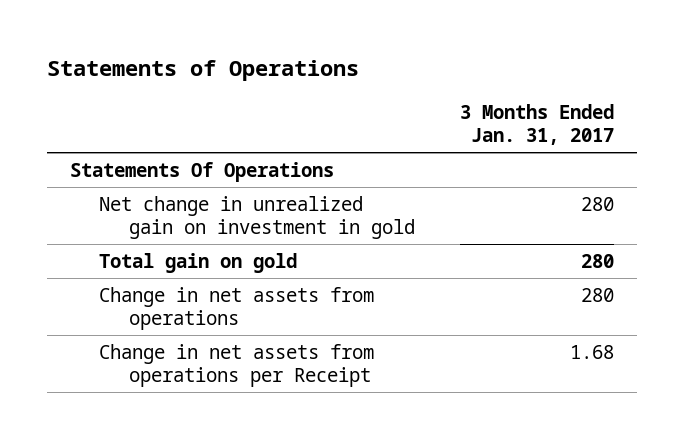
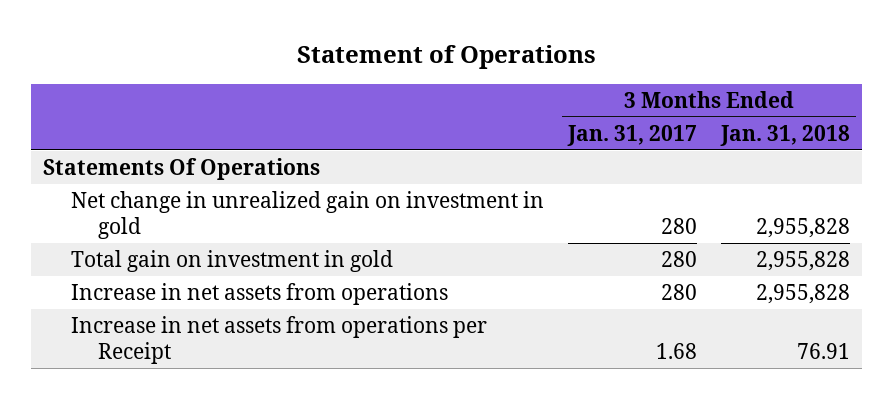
- Statements of Operations
+ Statement of Operations
- | 3 Months Ended Jan. 31, 2017
+ | 3 Months Ended Jan. 31, 2017 | 3 Months Ended Jan. 31, 2018
- Total gain on gold | 280
- Change in net assets from operations | 280
- Change in net assets from operations per Receipt | 1.68
+ Total gain on investment in gold | 280 | 2,955,828
+ Increase in net assets from operations | 280 | 2,955,828
+ Increase in net assets from operations per Receipt | 1.68 | 76.91

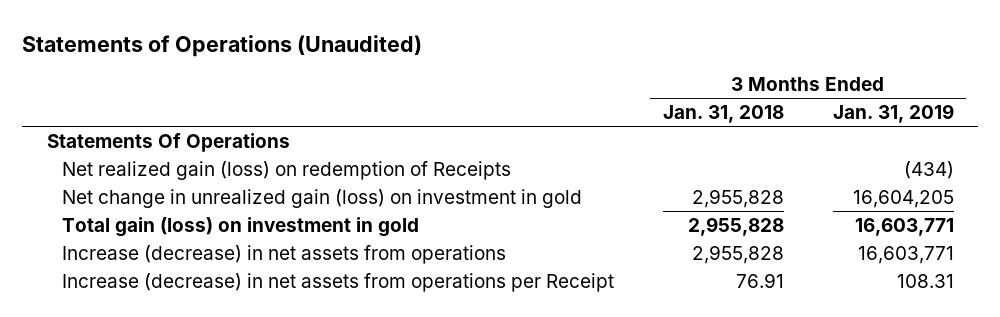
- Statement of Operations
+ Statements of Operations (Unaudited)
- | 3 Months Ended Jan. 31, 2017 | 3 Months Ended Jan. 31, 2018
+ | 3 Months Ended Jan. 31, 2018 | 3 Months Ended Jan. 31, 2019
- Net change in unrealized gain on investment in gold | 280 | 2,955,828
- Total gain on investment in gold | 280 | 2,955,828
- Increase in net assets from operations | 280 | 2,955,828
- Increase in net assets from operations per Receipt | 1.68 | 76.91
+ Net realized gain (loss) on redemption of Receipts | | (434)
+ Net change in unrealized gain (loss) on investment in gold | 2,955,828 | 16,604,205
+ Total gain (loss) on investment in gold | 2,955,828 | 16,603,771
+ Increase (decrease) in net assets from operations | 2,955,828 | 16,603,771
+ Increase (decrease) in net assets from operations per Receipt | 76.91 | 108.31

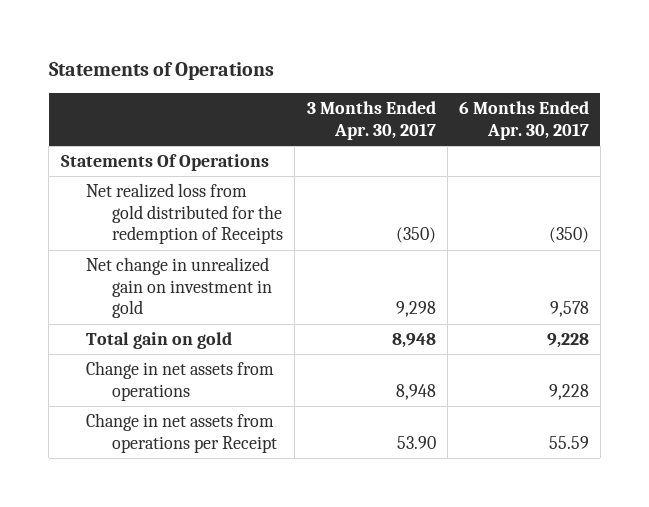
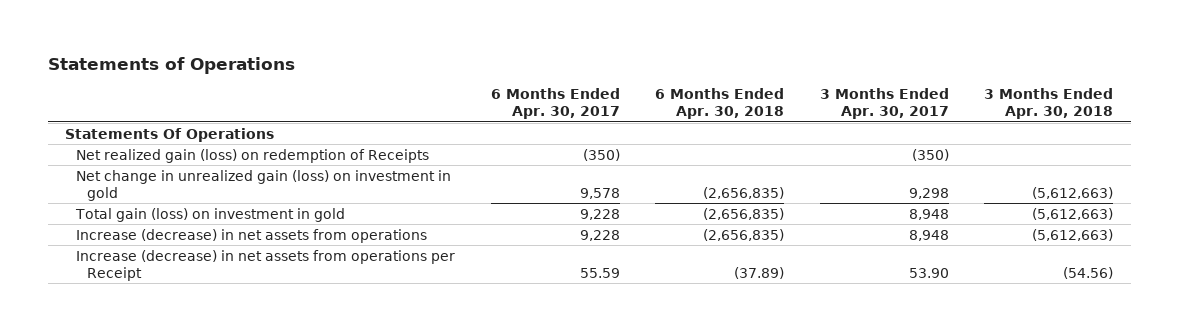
- | 3 Months Ended Apr. 30, 2017 | 6 Months Ended Apr. 30, 2017
+ | 6 Months Ended Apr. 30, 2017 | 6 Months Ended Apr. 30, 2018 | 3 Months Ended Apr. 30, 2017 | 3 Months Ended Apr. 30, 2018
- Net realized loss from gold distributed for the redemption of Receipts | (350) | (350)
- Net change in unrealized gain on investment in gold | 9,298 | 9,578
- Total gain on gold | 8,948 | 9,228
- Change in net assets from operations | 8,948 | 9,228
- Change in net assets from operations per Receipt | 53.90 | 55.59
+ Net realized gain (loss) on redemption of Receipts | (350) | | (350) |
+ Net change in unrealized gain (loss) on investment in gold | 9,578 | (2,656,835) | 9,298 | (5,612,663)
+ Total gain (loss) on investment in gold | 9,228 | (2,656,835) | 8,948 | (5,612,663)
+ Increase (decrease) in net assets from operations | 9,228 | (2,656,835) | 8,948 | (5,612,663)
+ Increase (decrease) in net assets from operations per Receipt | 55.59 | (37.89) | 53.90 | (54.56)

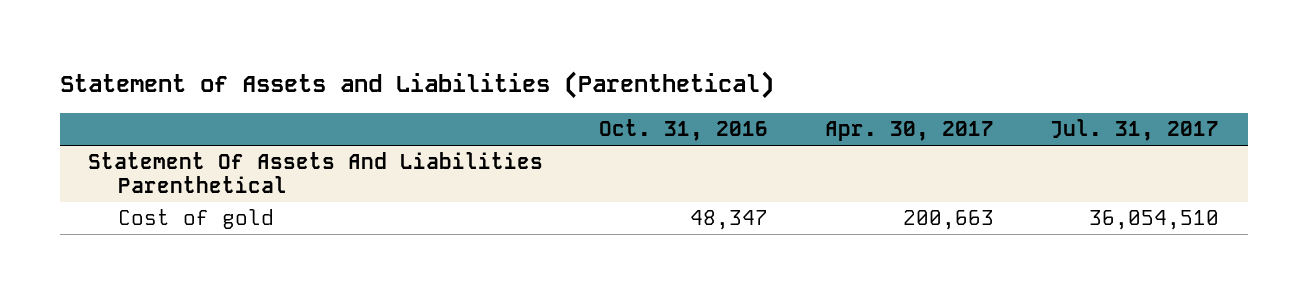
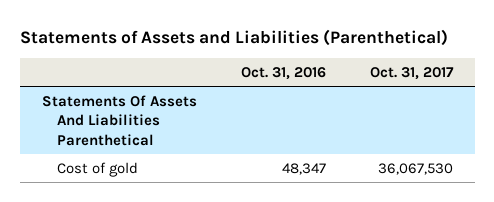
- Statement of Assets and Liabilities (Parenthetical)
+ Statements of Assets and Liabilities (Parenthetical)
- | Oct. 31, 2016 | Apr. 30, 2017 | Jul. 31, 2017
+ | Oct. 31, 2016 | Oct. 31, 2017
- Statement Of Assets And Liabilities Parenthetical
+ Statements Of Assets And Liabilities Parenthetical

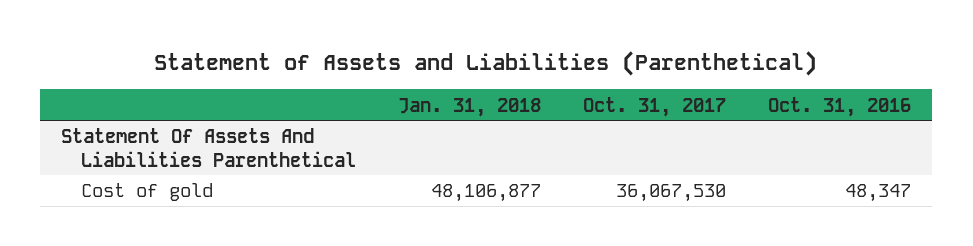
- Statements of Assets and Liabilities (Parenthetical)
+ Statement of Assets and Liabilities (Parenthetical)
- | Oct. 31, 2016 | Oct. 31, 2017
+ | Jan. 31, 2018 | Oct. 31, 2017 | Oct. 31, 2016
- Statements Of Assets And Liabilities Parenthetical
+ Statement Of Assets And Liabilities Parenthetical

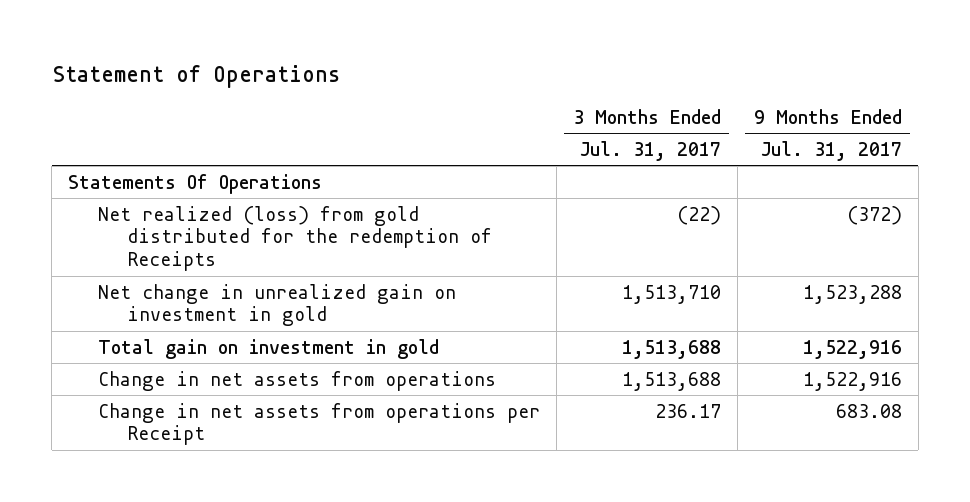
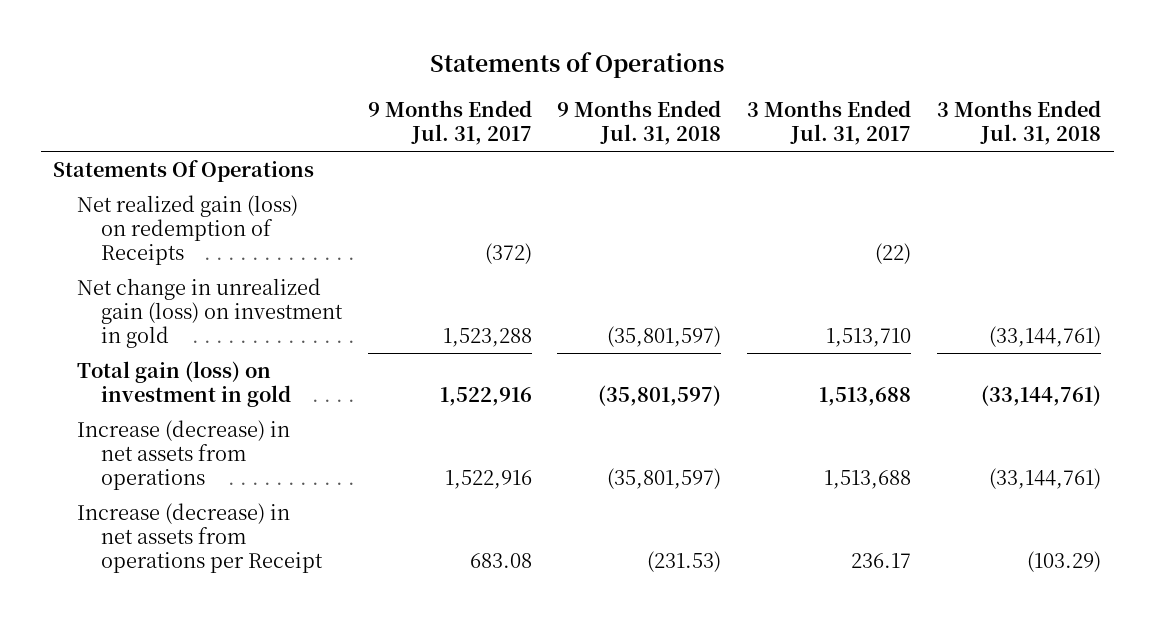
- Statement of Operations
+ Statements of Operations
- | 3 Months Ended Jul. 31, 2017 | 9 Months Ended Jul. 31, 2017
+ | 9 Months Ended Jul. 31, 2017 | 9 Months Ended Jul. 31, 2018 | 3 Months Ended Jul. 31, 2017 | 3 Months Ended Jul. 31, 2018
- Net realized (loss) from gold distributed for the redemption of Receipts | (22) | (372)
- Net change in unrealized gain on investment in gold | 1,513,710 | 1,523,288
- Total gain on investment in gold | 1,513,688 | 1,522,916
- Change in net assets from operations | 1,513,688 | 1,522,916
- Change in net assets from operations per Receipt | 236.17 | 683.08
+ Net realized gain (loss) on redemption of Receipts | (372) | | (22) |
+ Net change in unrealized gain (loss) on investment in gold | 1,523,288 | (35,801,597) | 1,513,710 | (33,144,761)
+ Total gain (loss) on investment in gold | 1,522,916 | (35,801,597) | 1,513,688 | (33,144,761)
+ Increase (decrease) in net assets from operations | 1,522,916 | (35,801,597) | 1,513,688 | (33,144,761)
+ Increase (decrease) in net assets from operations per Receipt | 683.08 | (231.53) | 236.17 | (103.29)

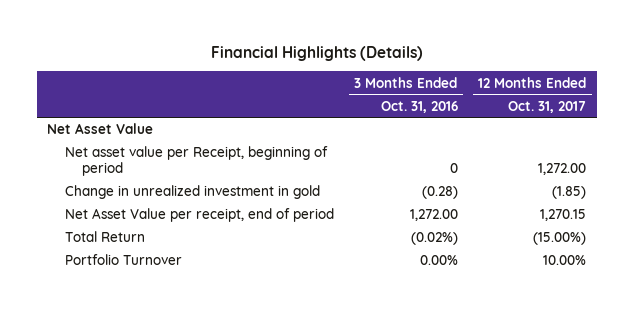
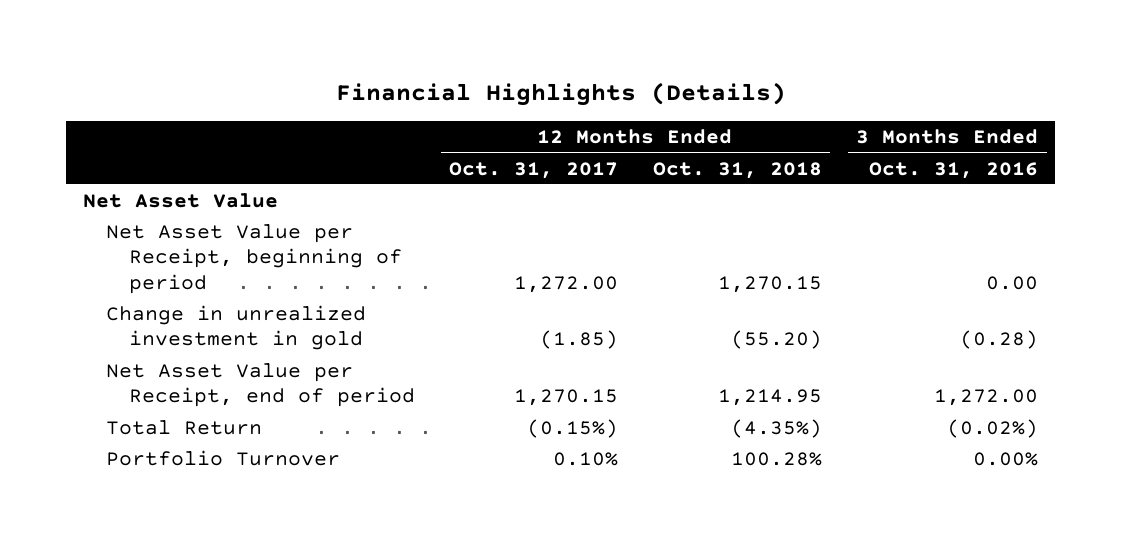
- | 3 Months Ended Oct. 31, 2016 | 12 Months Ended Oct. 31, 2017
+ | 12 Months Ended Oct. 31, 2017 | 12 Months Ended Oct. 31, 2018 | 3 Months Ended Oct. 31, 2016
- Net asset value per Receipt, beginning of period | 0 | 1,272.00
+ Net Asset Value per Receipt, beginning of period | 1,272.00 | 1,270.15 | 0.00
- Net Asset Value per receipt, end of period | 1,272.00 | 1,270.15
- Total Return | (0.02%) | (15.00%)
- Portfolio Turnover | 0.00% | 10.00%
+ Net Asset Value per Receipt, end of period | 1,270.15 | 1,214.95 | 1,272.00
+ Total Return | (0.15%) | (4.35%) | (0.02%)
+ Portfolio Turnover | 0.10% | 100.28% | 0.00%

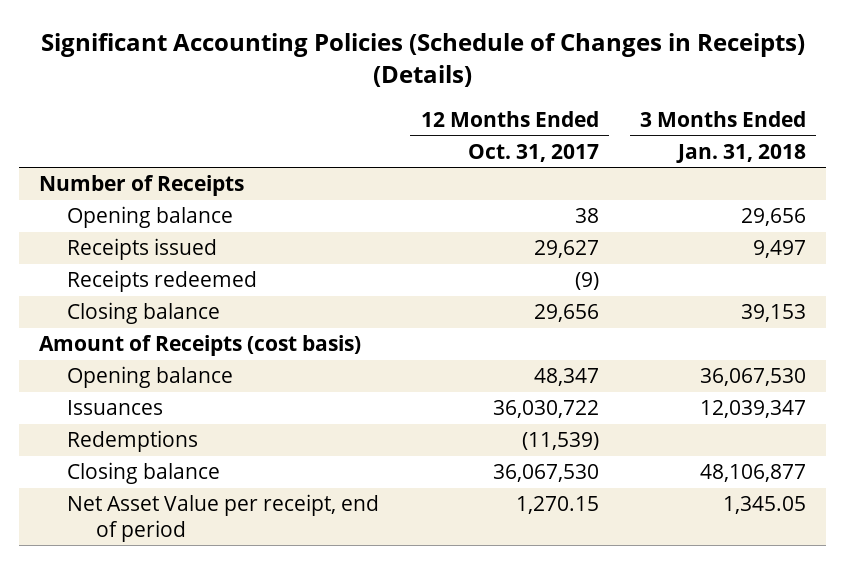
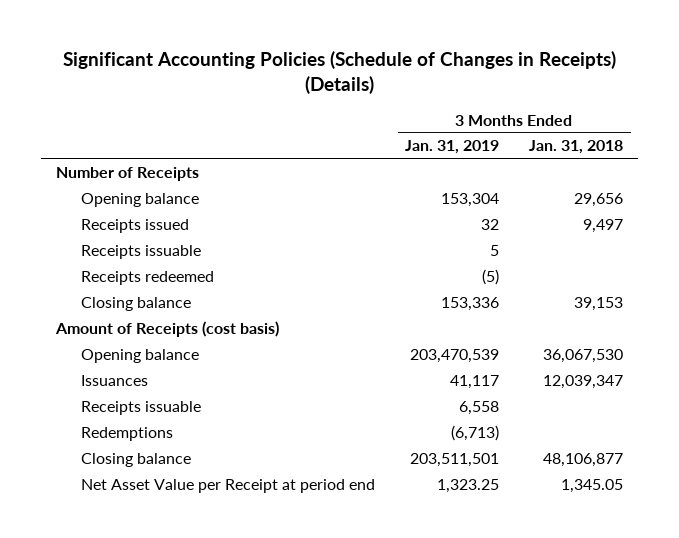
- | 12 Months Ended Oct. 31, 2017 | 3 Months Ended Jan. 31, 2018
+ | 3 Months Ended Jan. 31, 2019 | 3 Months Ended Jan. 31, 2018
+ Receipts issuable | 5 |
+ Receipts issuable | 6,558 |
- Net Asset Value per receipt, end of period | 1,270.15 | 1,345.05
+ Net Asset Value per Receipt at period end | 1,323.25 | 1,345.05

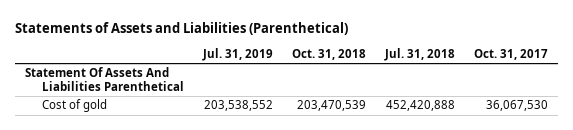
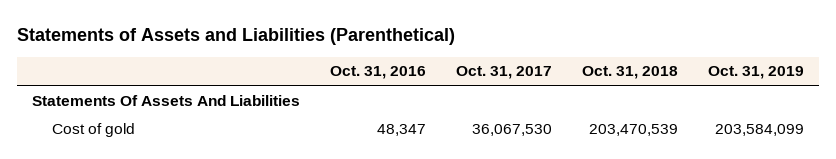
- | Jul. 31, 2019 | Oct. 31, 2018 | Jul. 31, 2018 | Oct. 31, 2017
+ | Oct. 31, 2016 | Oct. 31, 2017 | Oct. 31, 2018 | Oct. 31, 2019
- Statement Of Assets And Liabilities Parenthetical
+ Statements Of Assets And Liabilities

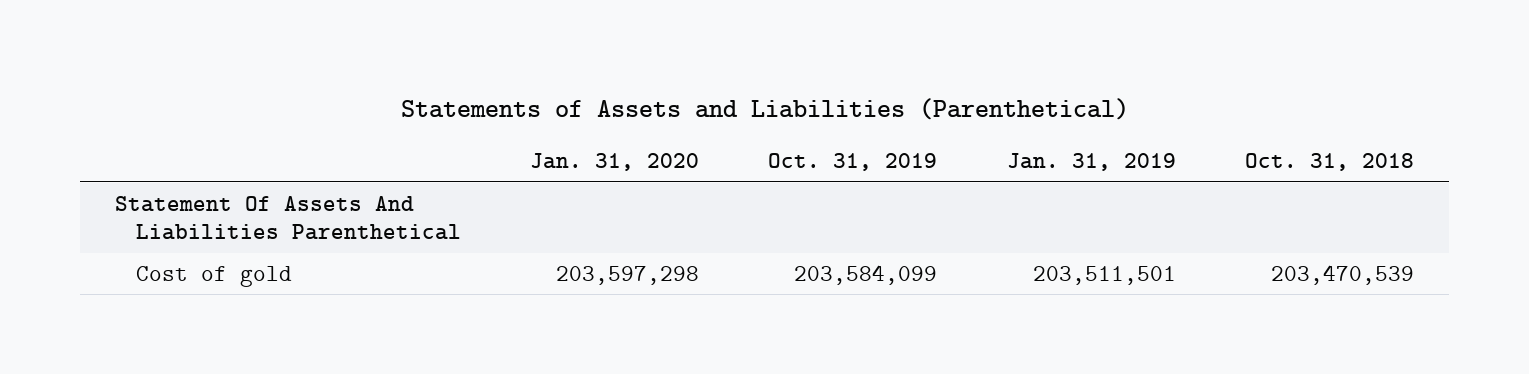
- | Oct. 31, 2016 | Oct. 31, 2017 | Oct. 31, 2018 | Oct. 31, 2019
+ | Jan. 31, 2020 | Oct. 31, 2019 | Jan. 31, 2019 | Oct. 31, 2018
- Statements Of Assets And Liabilities
+ Statement Of Assets And Liabilities Parenthetical

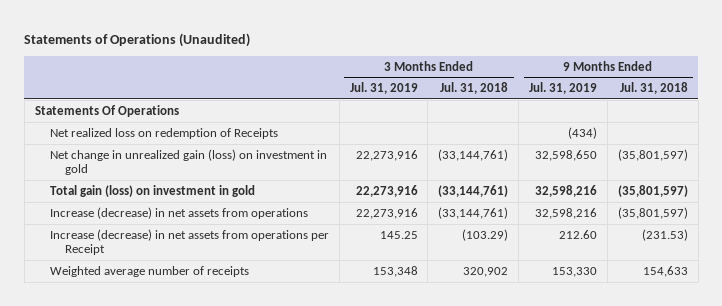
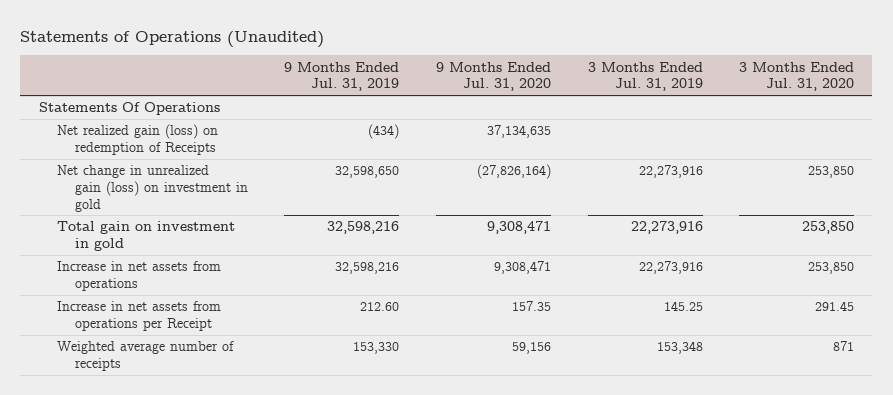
- | 3 Months Ended Jul. 31, 2019 | 3 Months Ended Jul. 31, 2018 | 9 Months Ended Jul. 31, 2019 | 9 Months Ended Jul. 31, 2018
+ | 9 Months Ended Jul. 31, 2019 | 9 Months Ended Jul. 31, 2020 | 3 Months Ended Jul. 31, 2019 | 3 Months Ended Jul. 31, 2020
- Net realized loss on redemption of Receipts | | | (434) |
+ Net realized gain (loss) on redemption of Receipts | (434) | 37,134,635 | |
- Total gain (loss) on investment in gold | 22,273,916 | (33,144,761) | 32,598,216 | (35,801,597)
- Increase (decrease) in net assets from operations | 22,273,916 | (33,144,761) | 32,598,216 | (35,801,597)
- Increase (decrease) in net assets from operations per Receipt | 145.25 | (103.29) | 212.60 | (231.53)
+ Total gain on investment in gold | 32,598,216 | 9,308,471 | 22,273,916 | 253,850
+ Increase in net assets from operations | 32,598,216 | 9,308,471 | 22,273,916 | 253,850
+ Increase in net assets from operations per Receipt | 212.60 | 157.35 | 145.25 | 291.45

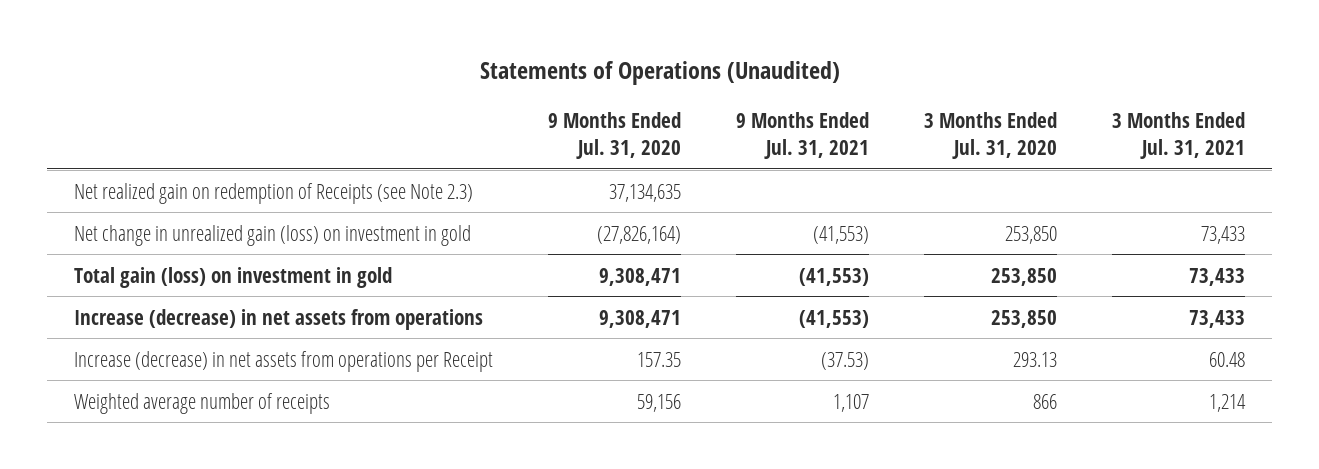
- | 9 Months Ended Jul. 31, 2019 | 9 Months Ended Jul. 31, 2020 | 3 Months Ended Jul. 31, 2019 | 3 Months Ended Jul. 31, 2020
+ | 9 Months Ended Jul. 31, 2020 | 9 Months Ended Jul. 31, 2021 | 3 Months Ended Jul. 31, 2020 | 3 Months Ended Jul. 31, 2021
- Statements Of Operations
- Net realized gain (loss) on redemption of Receipts | (434) | 37,134,635 | |
+ Net realized gain on redemption of Receipts (see Note 2.3) | 37,134,635 | | |
- Total gain on investment in gold | 32,598,216 | 9,308,471 | 22,273,916 | 253,850
- Increase in net assets from operations | 32,598,216 | 9,308,471 | 22,273,916 | 253,850
- Increase in net assets from operations per Receipt | 212.60 | 157.35 | 145.25 | 291.45
- Weighted average number of receipts | 153,330 | 59,156 | 153,348 | 871
+ Total gain (loss) on investment in gold | 9,308,471 | (41,553) | 253,850 | 73,433
+ Increase (decrease) in net assets from operations | 9,308,471 | (41,553) | 253,850 | 73,433
+ Increase (decrease) in net assets from operations per Receipt | 157.35 | (37.53) | 293.13 | 60.48
+ Weighted average number of receipts | 59,156 | 1,107 | 866 | 1,214

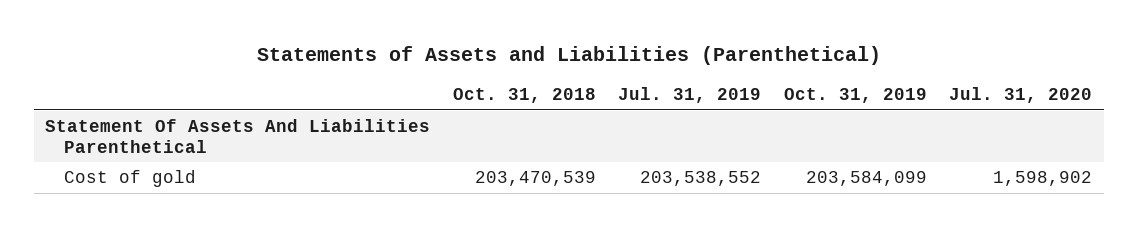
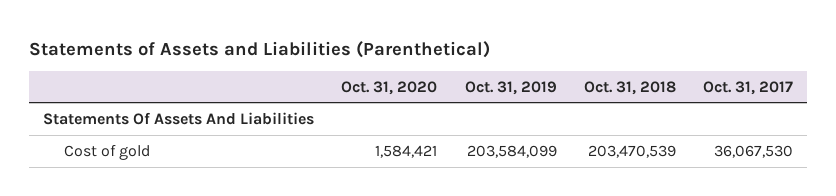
- | Oct. 31, 2018 | Jul. 31, 2019 | Oct. 31, 2019 | Jul. 31, 2020
+ | Oct. 31, 2020 | Oct. 31, 2019 | Oct. 31, 2018 | Oct. 31, 2017
- Statement Of Assets And Liabilities Parenthetical
+ Statements Of Assets And Liabilities

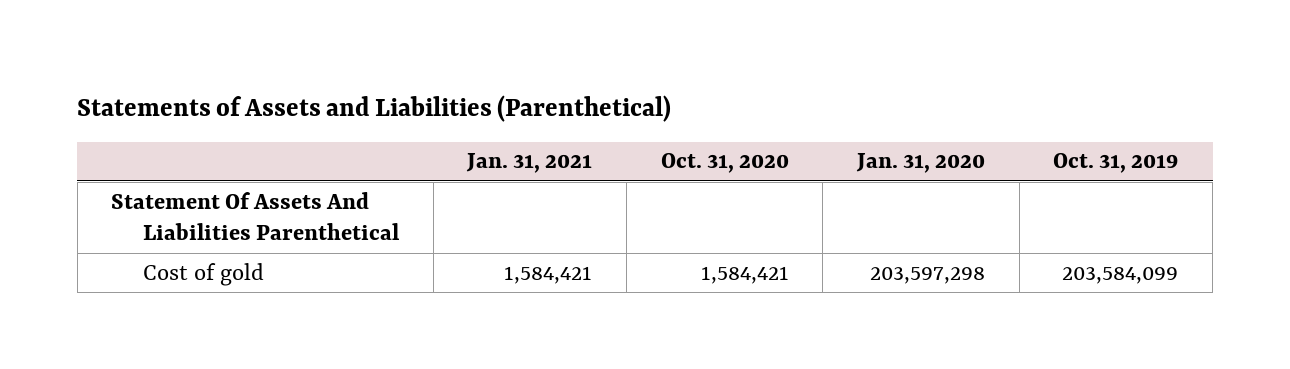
- | Oct. 31, 2020 | Oct. 31, 2019 | Oct. 31, 2018 | Oct. 31, 2017
+ | Jan. 31, 2021 | Oct. 31, 2020 | Jan. 31, 2020 | Oct. 31, 2019
- Statements Of Assets And Liabilities
+ Statement Of Assets And Liabilities Parenthetical

